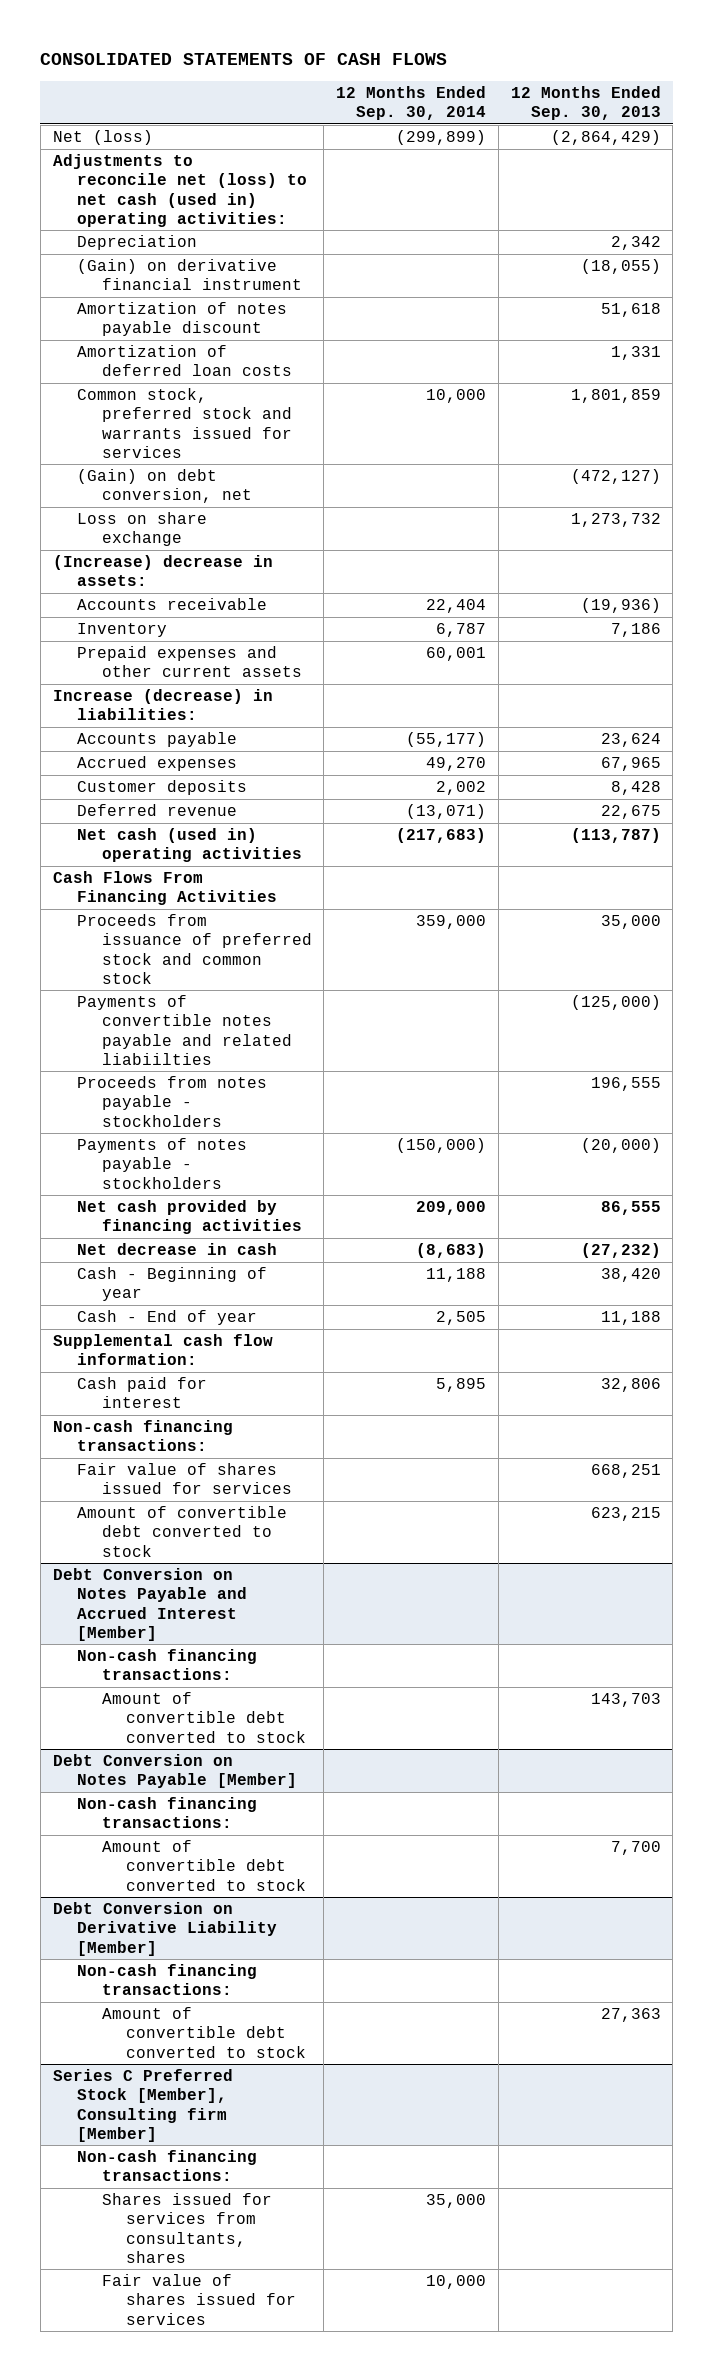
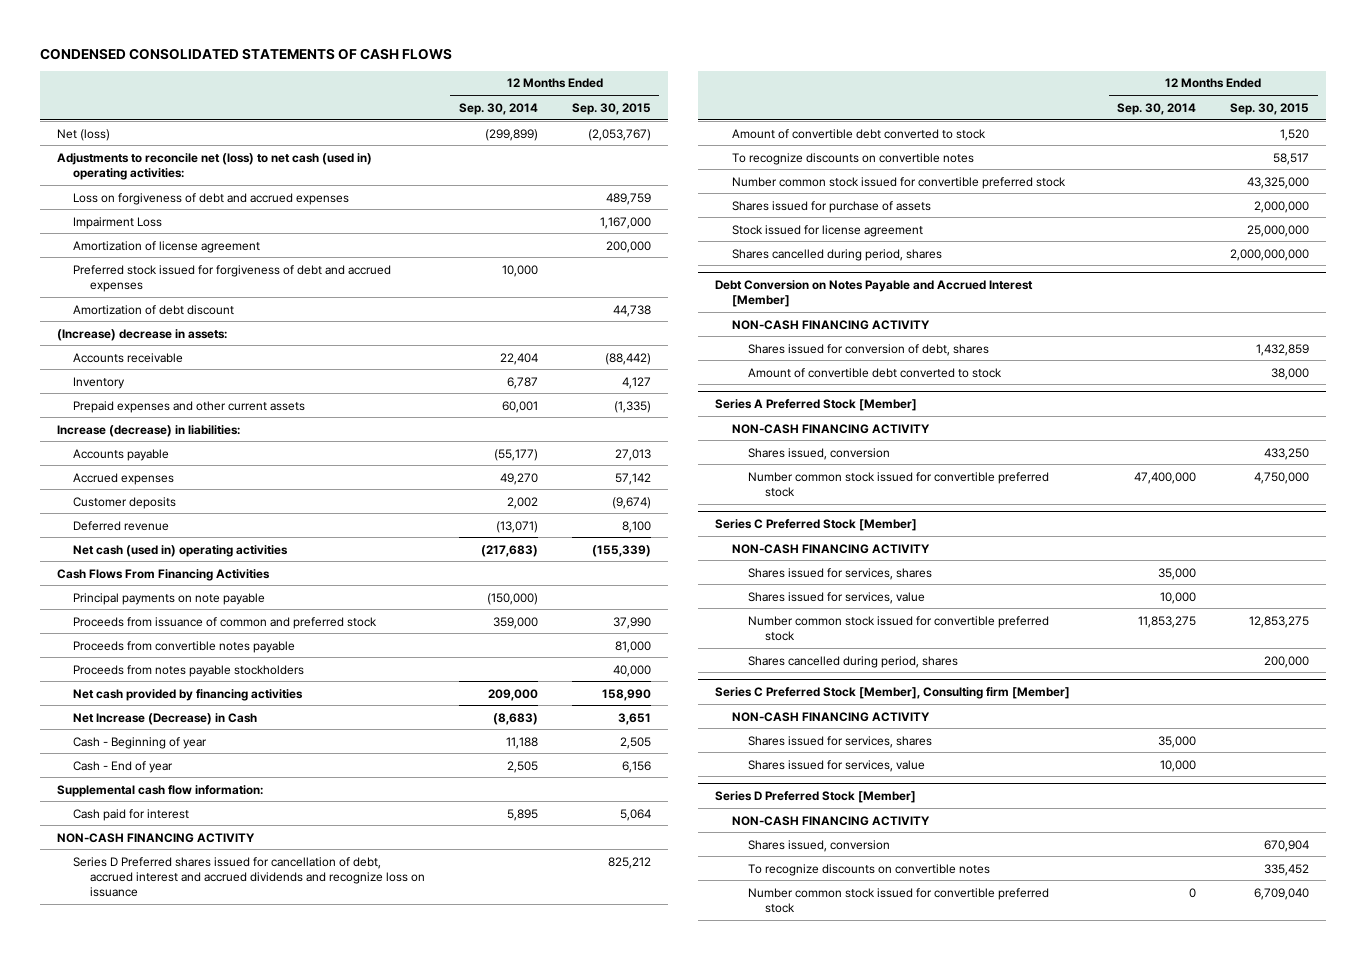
- CONSOLIDATED STATEMENTS OF CASH FLOWS
+ CONDENSED CONSOLIDATED STATEMENTS OF CASH FLOWS
- | 12 Months Ended Sep. 30, 2014 | 12 Months Ended Sep. 30, 2013
+ | 12 Months Ended Sep. 30, 2014 | 12 Months Ended Sep. 30, 2015
- Depreciation | | 2,342
- (Gain) on derivative financial instrument | | (18,055)
- Amortization of notes payable discount | | 51,618
- Amortization of deferred loan costs | | 1,331
- Common stock, preferred stock and warrants issued for services | 10,000 | 1,801,859
- (Gain) on debt conversion, net | | (472,127)
- Loss on share exchange | | 1,273,732
+ Loss on forgiveness of debt and accrued expenses | | 489,759
+ Impairment Loss | | 1,167,000
+ Amortization of license agreement | | 200,000
+ Preferred stock issued for forgiveness of debt and accrued expenses | 10,000 |
+ Amortization of debt discount | | 44,738
- Proceeds from issuance of preferred stock and common stock | 359,000 | 35,000
- Payments of convertible notes payable and related liabiilties | | (125,000)
- Proceeds from notes payable - stockholders | | 196,555
- Payments of notes payable - stockholders | (150,000) | (20,000)
+ Principal payments on note payable | (150,000) |
+ Proceeds from issuance of common and preferred stock | 359,000 | 37,990
+ Proceeds from convertible notes payable | | 81,000
+ Proceeds from notes payable stockholders | | 40,000
- Net decrease in cash | (8,683) | (27,232)
+ Net Increase (Decrease) in Cash | (8,683) | 3,651
- Non-cash financing transactions:
- Fair value of shares issued for services | | 668,251
+ NON-CASH FINANCING ACTIVITY
+ Series D Preferred shares issued for cancellation of debt, accrued interest and accrued dividends and recognize loss on issuance | | 825,212
+ To recognize discounts on convertible notes | | 58,517
+ Number common stock issued for convertible preferred stock | | 43,325,000
+ Shares issued for purchase of assets | | 2,000,000
+ Stock issued for license agreement | | 25,000,000
+ Shares cancelled during period, shares | | 2,000,000,000
@ Debt Conversion on Notes Payable and Accrued Interest [Member]
- Non-cash financing transactions:
+ NON-CASH FINANCING ACTIVITY
+ Shares issued for conversion of debt, shares | | 1,432,859
- Debt Conversion on Notes Payable [Member]
- Non-cash financing transactions:
- Amount of convertible debt converted to stock | | 7,700
- Debt Conversion on Derivative Liability [Member]
- Non-cash financing transactions:
- Amount of convertible debt converted to stock | | 27,363
+ Series A Preferred Stock [Member]
+ NON-CASH FINANCING ACTIVITY
+ Shares issued, conversion | | 433,250
+ Number common stock issued for convertible preferred stock | 47,400,000 | 4,750,000
+ Series C Preferred Stock [Member]
+ NON-CASH FINANCING ACTIVITY
+ Shares issued for services, shares | 35,000 |
+ Shares issued for services, value | 10,000 |
+ Number common stock issued for convertible preferred stock | 11,853,275 | 12,853,275
+ Shares cancelled during period, shares | | 200,000
@ Series C Preferred Stock [Member], Consulting firm [Member]
- Non-cash financing transactions:
- Shares issued for services from consultants, shares | 35,000 |
- Fair value of shares issued for services | 10,000 |
+ NON-CASH FINANCING ACTIVITY
+ Shares issued for services, shares | 35,000 |
+ Shares issued for services, value | 10,000 |
+ Series D Preferred Stock [Member]
+ NON-CASH FINANCING ACTIVITY
+ Shares issued, conversion | | 670,904
+ To recognize discounts on convertible notes | | 335,452
+ Number common stock issued for convertible preferred stock | 0 | 6,709,040

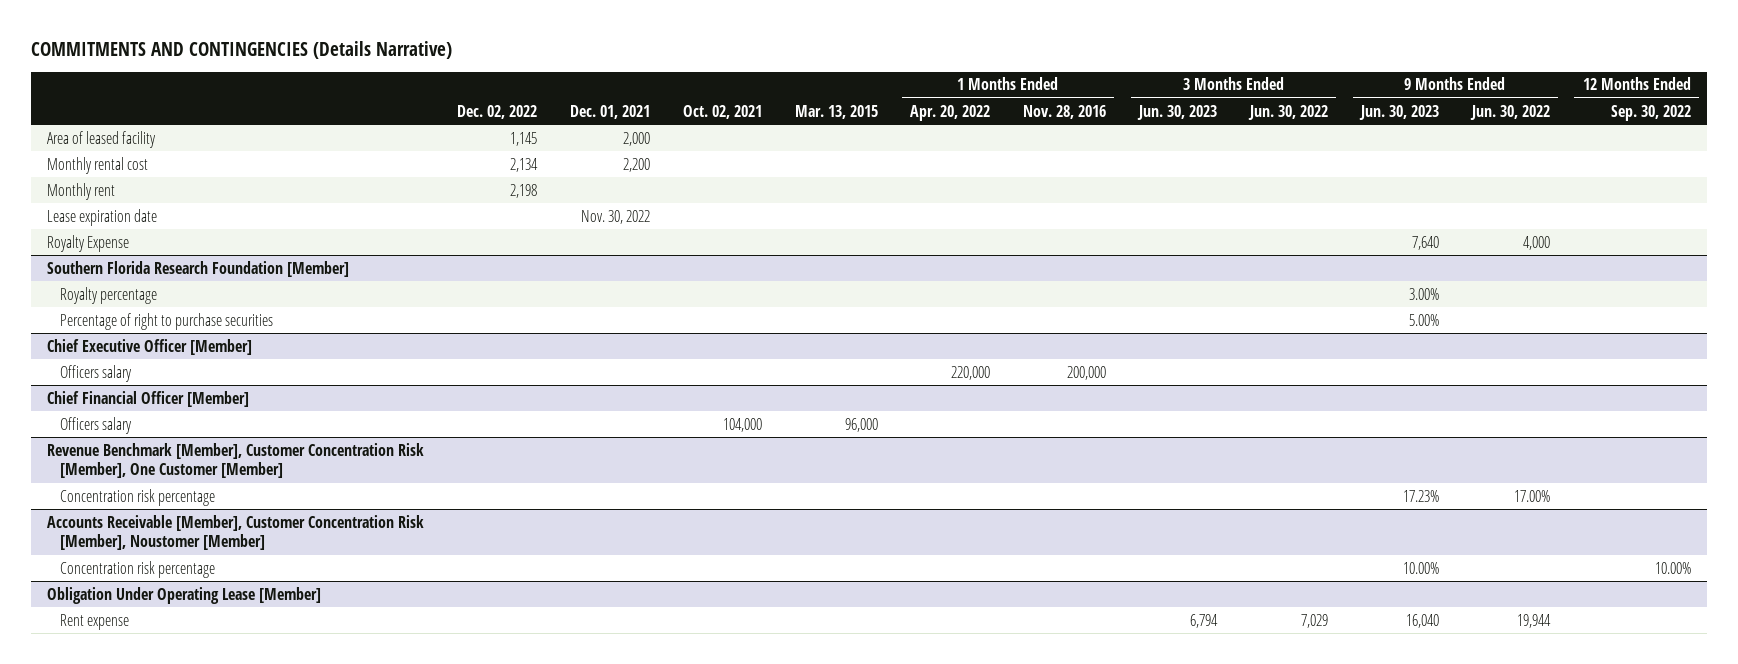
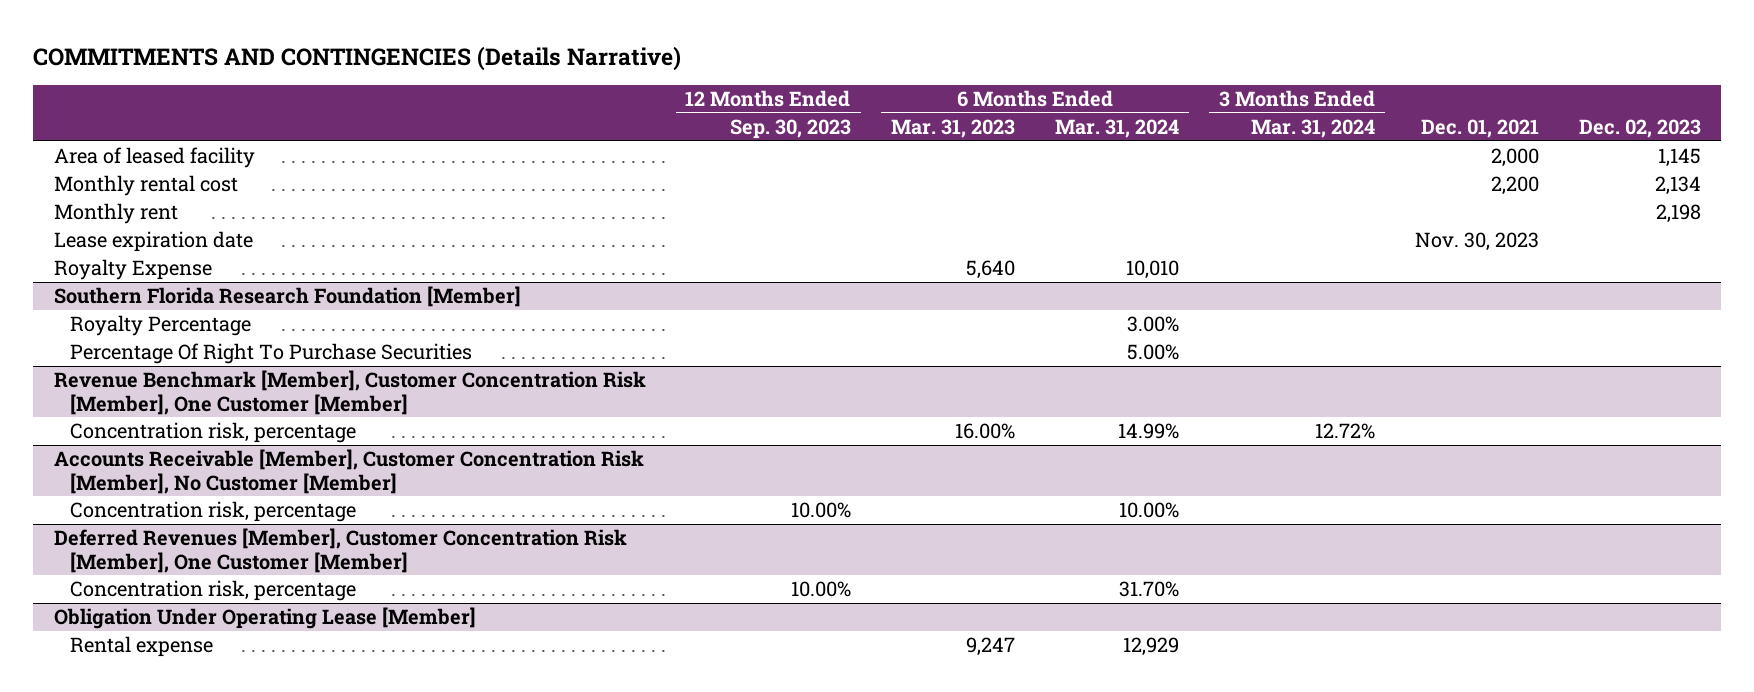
- | Dec. 02, 2022 | Dec. 01, 2021 | Oct. 02, 2021 | Mar. 13, 2015 | 1 Months Ended Apr. 20, 2022 | 1 Months Ended Nov. 28, 2016 | 3 Months Ended Jun. 30, 2023 | 3 Months Ended Jun. 30, 2022 | 9 Months Ended Jun. 30, 2023 | 9 Months Ended Jun. 30, 2022 | 12 Months Ended Sep. 30, 2022
+ | 12 Months Ended Sep. 30, 2023 | 6 Months Ended Mar. 31, 2023 | 6 Months Ended Mar. 31, 2024 | 3 Months Ended Mar. 31, 2024 | Dec. 01, 2021 | Dec. 02, 2023
- Lease expiration date | | Nov. 30, 2022 | | | | | | | | |
+ Lease expiration date | | | | | Nov. 30, 2023 |
@ Southern Florida Research Foundation [Member]
- Royalty percentage | | | | | | | | | 3.00% | |
- Percentage of right to purchase securities | | | | | | | | | 5.00% | |
- Chief Executive Officer [Member]
- Officers salary | | | | | 220,000 | 200,000 | | | | |
- Chief Financial Officer [Member]
- Officers salary | | | 104,000 | 96,000 | | | | | | |
@ Southern Florida Research Foundation [Member]
+ Royalty Percentage | | | 3.00% | | |
+ Percentage Of Right To Purchase Securities | | | 5.00% | | |
@ Revenue Benchmark [Member], Customer Concentration Risk [Member], One Customer [Member]
- Concentration risk percentage | | | | | | | | | 17.23% | 17.00% |
- Accounts Receivable [Member], Customer Concentration Risk [Member], Noustomer [Member]
- Concentration risk percentage | | | | | | | | | 10.00% | | 10.00%
@ Revenue Benchmark [Member], Customer Concentration Risk [Member], One Customer [Member]
+ Concentration risk, percentage | | 16.00% | 14.99% | 12.72% | |
+ Accounts Receivable [Member], Customer Concentration Risk [Member], No Customer [Member]
+ Concentration risk, percentage | 10.00% | | 10.00% | | |
+ Deferred Revenues [Member], Customer Concentration Risk [Member], One Customer [Member]
+ Concentration risk, percentage | 10.00% | | 31.70% | | |
@ Obligation Under Operating Lease [Member]
- Rent expense | | | | | | | 6,794 | 7,029 | 16,040 | 19,944 |
+ Rental expense | | 9,247 | 12,929 | | |

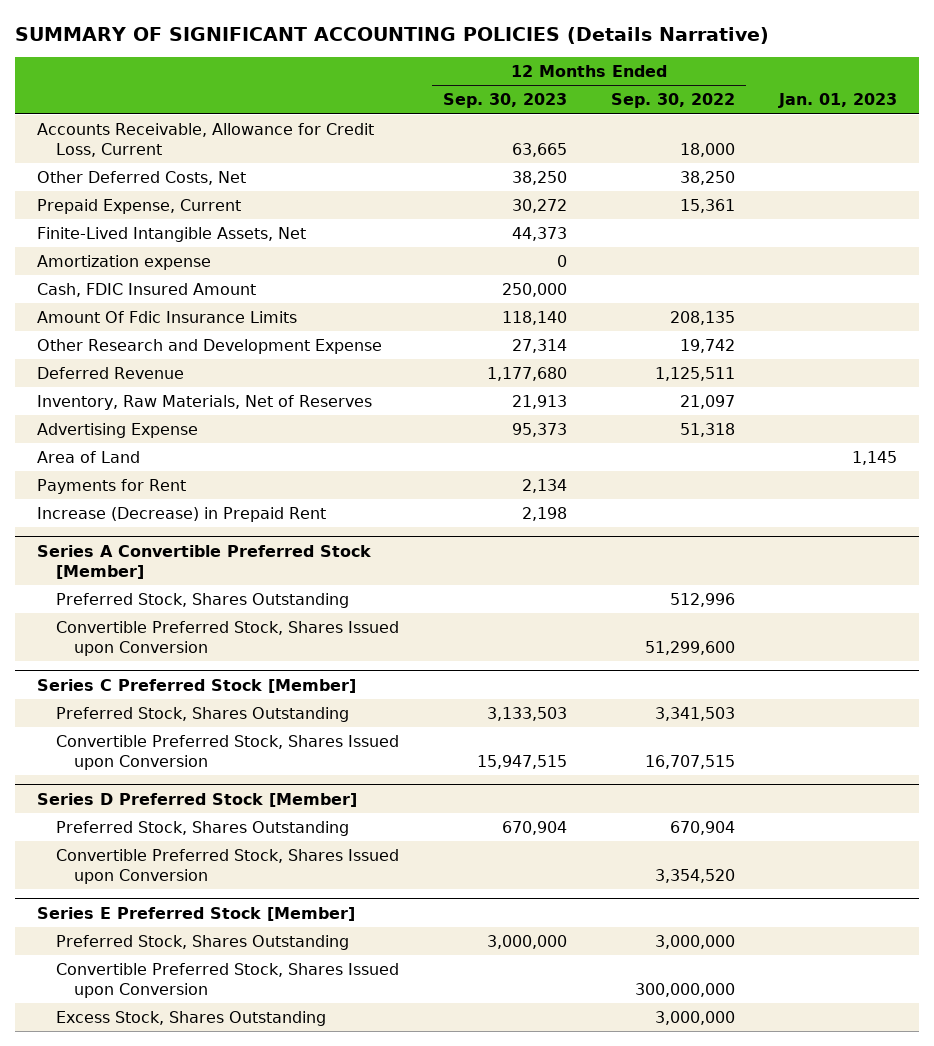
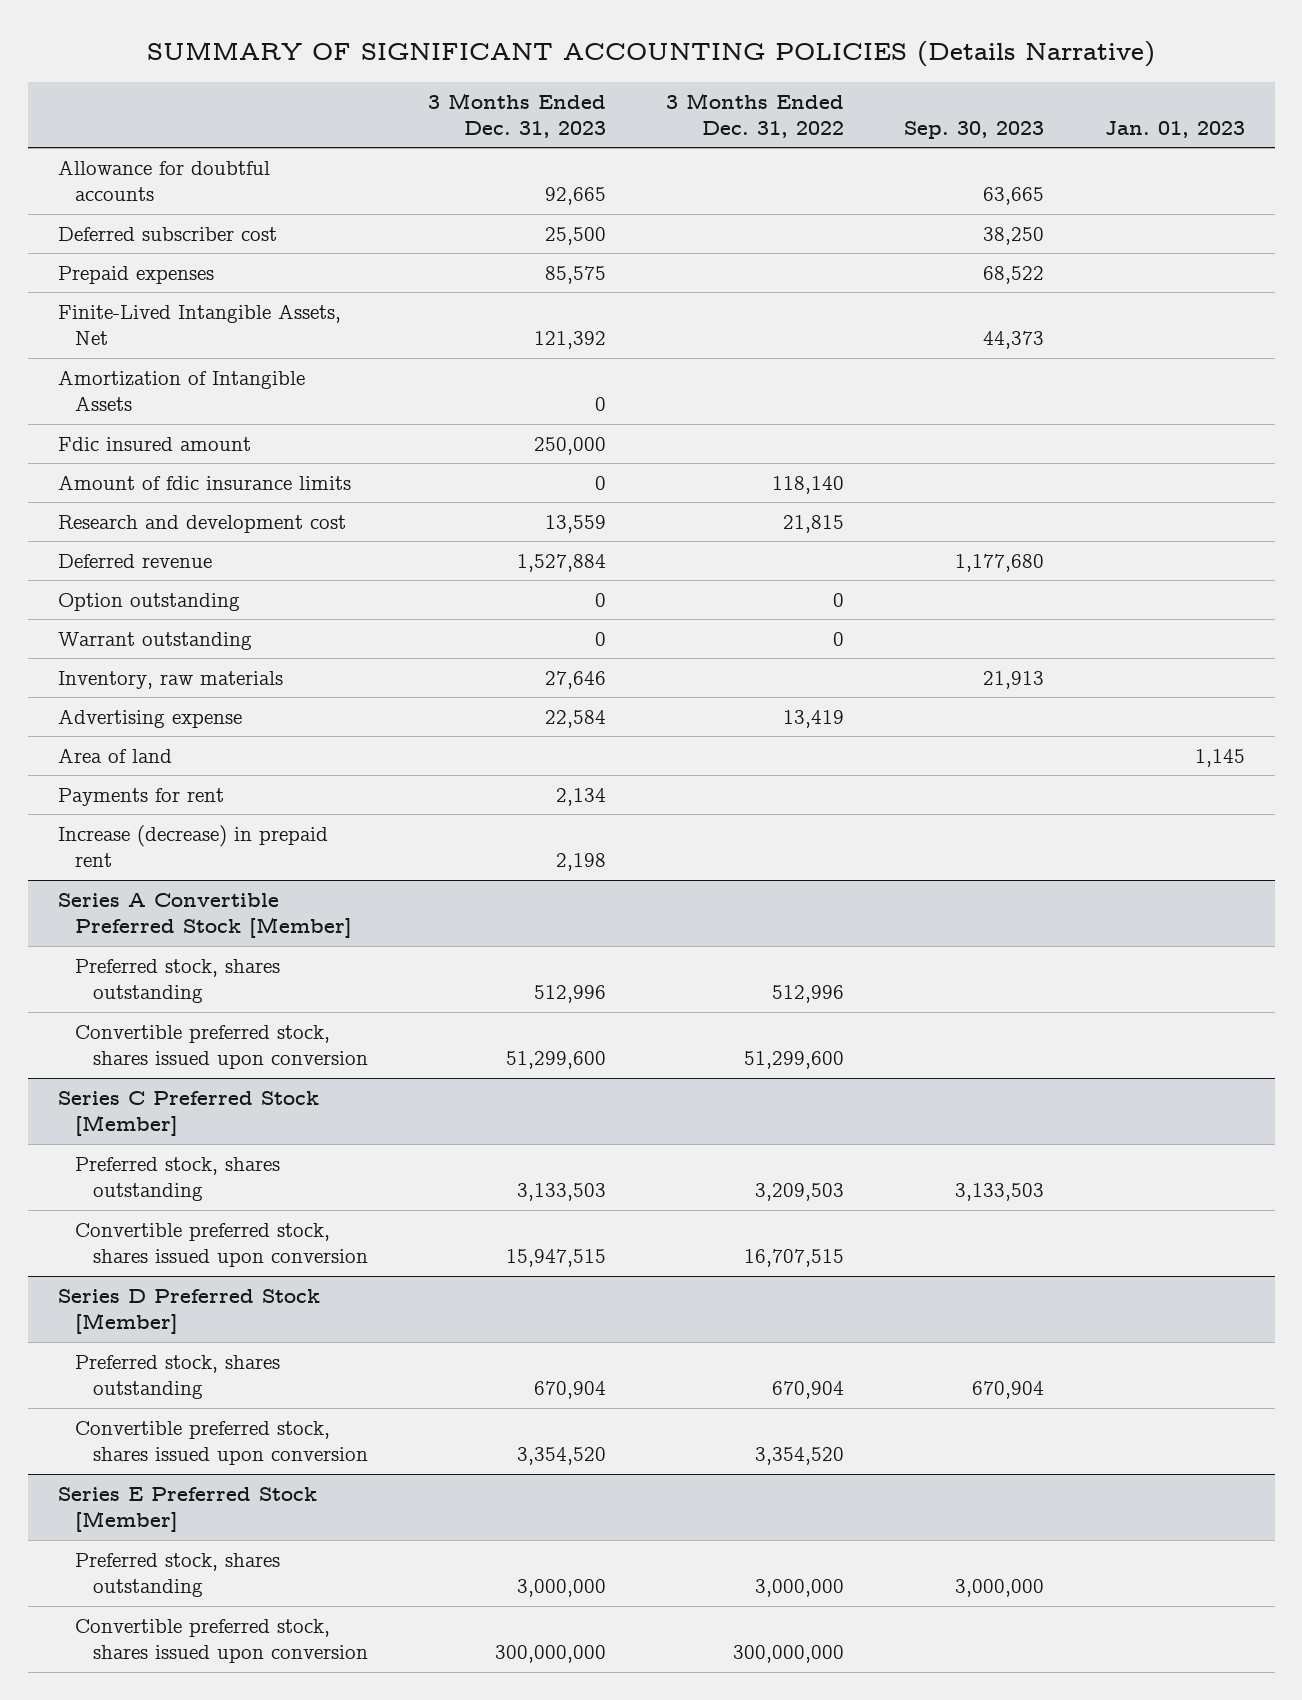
- | 12 Months Ended Sep. 30, 2023 | 12 Months Ended Sep. 30, 2022 | Jan. 01, 2023
+ | 3 Months Ended Dec. 31, 2023 | 3 Months Ended Dec. 31, 2022 | Sep. 30, 2023 | Jan. 01, 2023
- Accounts Receivable, Allowance for Credit Loss, Current | 63,665 | 18,000 |
- Other Deferred Costs, Net | 38,250 | 38,250 |
- Prepaid Expense, Current | 30,272 | 15,361 |
+ Allowance for doubtful accounts | 92,665 | | 63,665 |
+ Deferred subscriber cost | 25,500 | | 38,250 |
+ Prepaid expenses | 85,575 | | 68,522 |
- Amortization expense | 0 | |
- Cash, FDIC Insured Amount | 250,000 | |
- Amount Of Fdic Insurance Limits | 118,140 | 208,135 |
- Other Research and Development Expense | 27,314 | 19,742 |
- Deferred Revenue | 1,177,680 | 1,125,511 |
- Inventory, Raw Materials, Net of Reserves | 21,913 | 21,097 |
- Advertising Expense | 95,373 | 51,318 |
- Area of Land | | | 1,145
- Payments for Rent | 2,134 | |
- Increase (Decrease) in Prepaid Rent | 2,198 | |
+ Amortization of Intangible Assets | 0 | | |
+ Fdic insured amount | 250,000 | | |
+ Amount of fdic insurance limits | 0 | 118,140 | |
+ Research and development cost | 13,559 | 21,815 | |
+ Deferred revenue | 1,527,884 | | 1,177,680 |
+ Option outstanding | 0 | 0 | |
+ Warrant outstanding | 0 | 0 | |
+ Inventory, raw materials | 27,646 | | 21,913 |
+ Advertising expense | 22,584 | 13,419 | |
+ Area of land | | | | 1,145
+ Payments for rent | 2,134 | | |
+ Increase (decrease) in prepaid rent | 2,198 | | |
@ Series A Convertible Preferred Stock [Member]
- Preferred Stock, Shares Outstanding | | 512,996 |
- Convertible Preferred Stock, Shares Issued upon Conversion | | 51,299,600 |
+ Preferred stock, shares outstanding | 512,996 | 512,996 | |
+ Convertible preferred stock, shares issued upon conversion | 51,299,600 | 51,299,600 | |
@ Series C Preferred Stock [Member]
- Preferred Stock, Shares Outstanding | 3,133,503 | 3,341,503 |
- Convertible Preferred Stock, Shares Issued upon Conversion | 15,947,515 | 16,707,515 |
+ Preferred stock, shares outstanding | 3,133,503 | 3,209,503 | 3,133,503 |
+ Convertible preferred stock, shares issued upon conversion | 15,947,515 | 16,707,515 | |
@ Series D Preferred Stock [Member]
- Preferred Stock, Shares Outstanding | 670,904 | 670,904 |
- Convertible Preferred Stock, Shares Issued upon Conversion | | 3,354,520 |
+ Preferred stock, shares outstanding | 670,904 | 670,904 | 670,904 |
+ Convertible preferred stock, shares issued upon conversion | 3,354,520 | 3,354,520 | |
@ Series E Preferred Stock [Member]
- Preferred Stock, Shares Outstanding | 3,000,000 | 3,000,000 |
- Convertible Preferred Stock, Shares Issued upon Conversion | | 300,000,000 |
- Excess Stock, Shares Outstanding | | 3,000,000 |
+ Preferred stock, shares outstanding | 3,000,000 | 3,000,000 | 3,000,000 |
+ Convertible preferred stock, shares issued upon conversion | 300,000,000 | 300,000,000 | |

